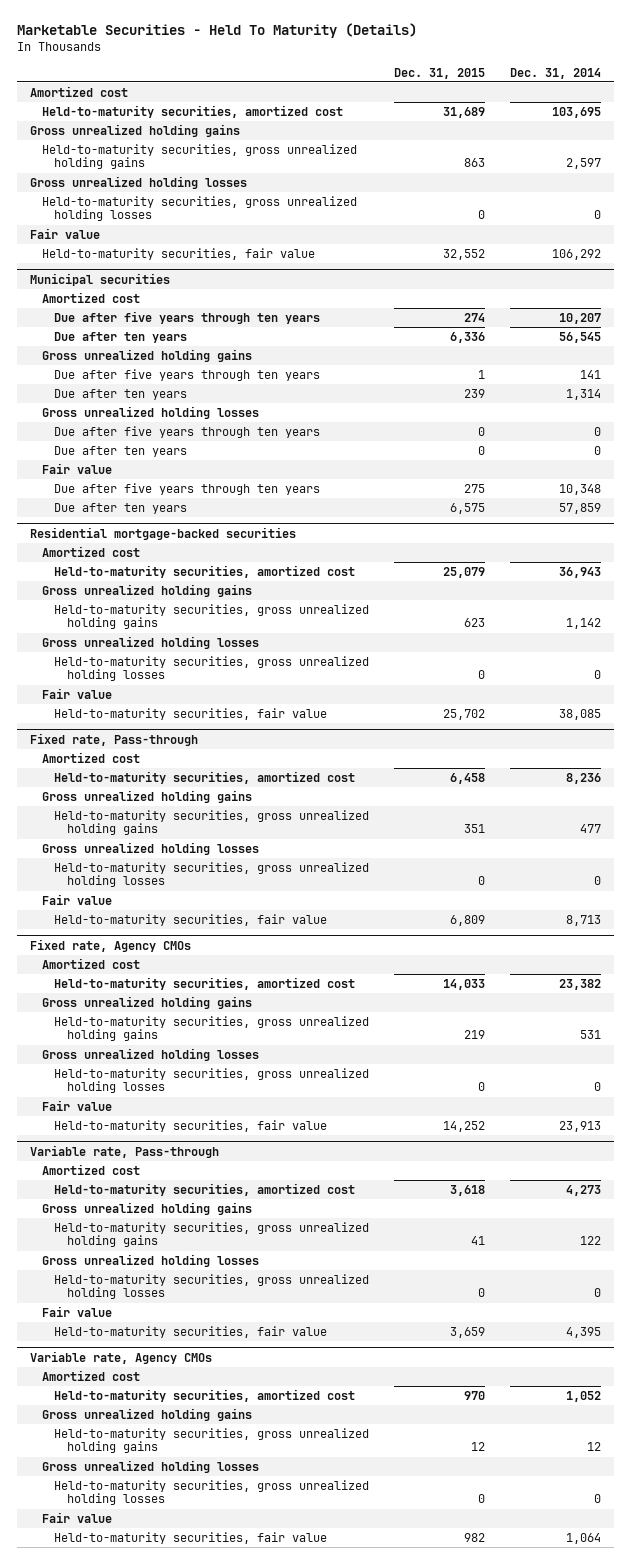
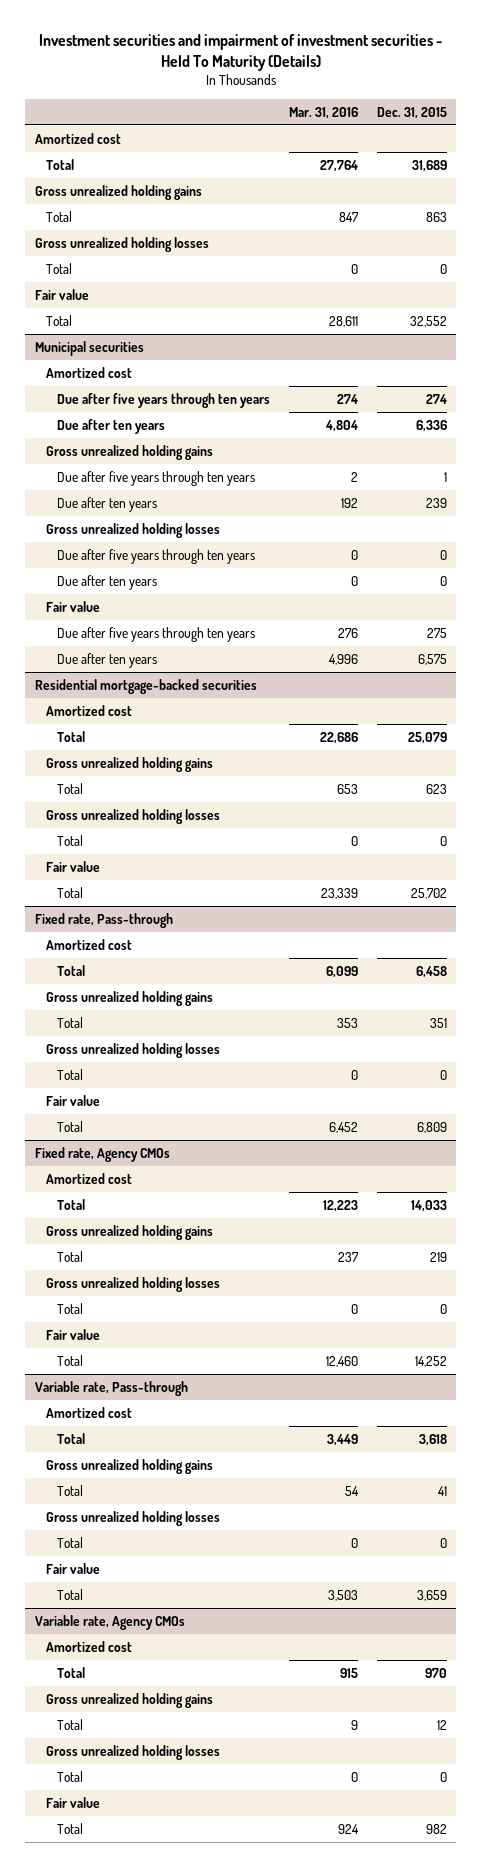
- Marketable Securities - Held To Maturity (Details)
+ Investment securities and impairment of investment securities - Held To Maturity (Details)
- | Dec. 31, 2015 | Dec. 31, 2014
+ | Mar. 31, 2016 | Dec. 31, 2015
- Held-to-maturity securities, amortized cost | 31,689 | 103,695
+ Total | 27,764 | 31,689
- Held-to-maturity securities, gross unrealized holding gains | 863 | 2,597
+ Total | 847 | 863
- Held-to-maturity securities, gross unrealized holding losses | 0 | 0
+ Total | 0 | 0
- Held-to-maturity securities, fair value | 32,552 | 106,292
+ Total | 28,611 | 32,552
@ Residential mortgage-backed securities
- Held-to-maturity securities, amortized cost | 25,079 | 36,943
+ Total | 22,686 | 25,079
- Held-to-maturity securities, gross unrealized holding gains | 623 | 1,142
+ Total | 653 | 623
- Held-to-maturity securities, gross unrealized holding losses | 0 | 0
+ Total | 0 | 0
- Held-to-maturity securities, fair value | 25,702 | 38,085
+ Total | 23,339 | 25,702
@ Fixed rate, Pass-through
- Held-to-maturity securities, amortized cost | 6,458 | 8,236
+ Total | 6,099 | 6,458
- Held-to-maturity securities, gross unrealized holding gains | 351 | 477
+ Total | 353 | 351
- Held-to-maturity securities, gross unrealized holding losses | 0 | 0
+ Total | 0 | 0
- Held-to-maturity securities, fair value | 6,809 | 8,713
+ Total | 6,452 | 6,809
@ Fixed rate, Agency CMOs
- Held-to-maturity securities, amortized cost | 14,033 | 23,382
+ Total | 12,223 | 14,033
- Held-to-maturity securities, gross unrealized holding gains | 219 | 531
+ Total | 237 | 219
- Held-to-maturity securities, gross unrealized holding losses | 0 | 0
+ Total | 0 | 0
- Held-to-maturity securities, fair value | 14,252 | 23,913
+ Total | 12,460 | 14,252
@ Variable rate, Pass-through
- Held-to-maturity securities, amortized cost | 3,618 | 4,273
+ Total | 3,449 | 3,618
- Held-to-maturity securities, gross unrealized holding gains | 41 | 122
+ Total | 54 | 41
- Held-to-maturity securities, gross unrealized holding losses | 0 | 0
+ Total | 0 | 0
- Held-to-maturity securities, fair value | 3,659 | 4,395
+ Total | 3,503 | 3,659
@ Variable rate, Agency CMOs
- Held-to-maturity securities, amortized cost | 970 | 1,052
+ Total | 915 | 970
- Held-to-maturity securities, gross unrealized holding gains | 12 | 12
+ Total | 9 | 12
- Held-to-maturity securities, gross unrealized holding losses | 0 | 0
+ Total | 0 | 0
- Held-to-maturity securities, fair value | 982 | 1,064
+ Total | 924 | 982

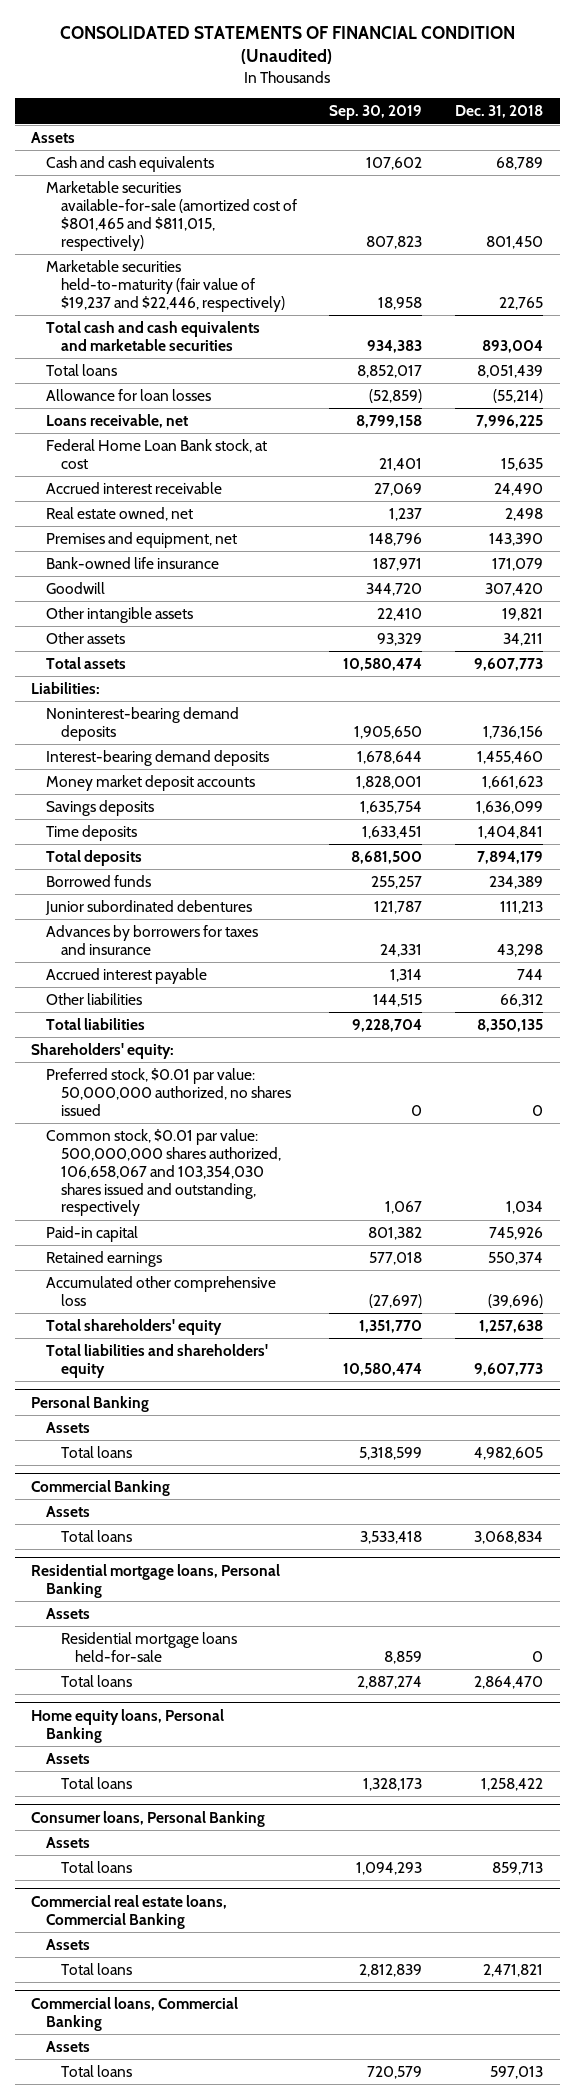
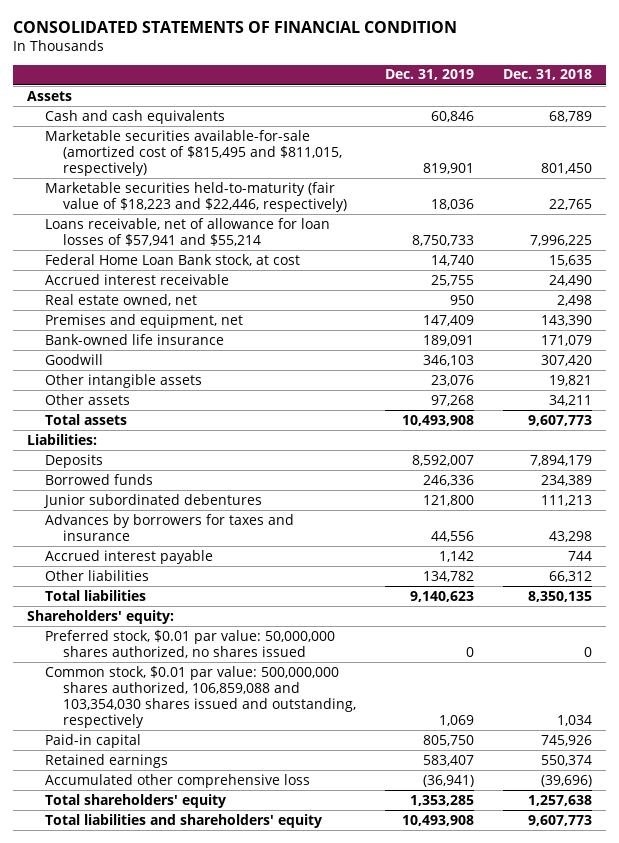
- CONSOLIDATED STATEMENTS OF FINANCIAL CONDITION (Unaudited)
+ CONSOLIDATED STATEMENTS OF FINANCIAL CONDITION
- | Sep. 30, 2019 | Dec. 31, 2018
+ | Dec. 31, 2019 | Dec. 31, 2018
- Marketable securities available-for-sale (amortized cost of $801,465 and $811,015, respectively) | 807,823 | 801,450
- Marketable securities held-to-maturity (fair value of $19,237 and $22,446, respectively) | 18,958 | 22,765
- Total cash and cash equivalents and marketable securities | 934,383 | 893,004
- Total loans | 8,852,017 | 8,051,439
- Allowance for loan losses | (52,859) | (55,214)
- Loans receivable, net | 8,799,158 | 7,996,225
+ Marketable securities available-for-sale (amortized cost of $815,495 and $811,015, respectively) | 819,901 | 801,450
+ Marketable securities held-to-maturity (fair value of $18,223 and $22,446, respectively) | 18,036 | 22,765
+ Loans receivable, net of allowance for loan losses of $57,941 and $55,214 | 8,750,733 | 7,996,225
- Noninterest-bearing demand deposits | 1,905,650 | 1,736,156
- Interest-bearing demand deposits | 1,678,644 | 1,455,460
- Money market deposit accounts | 1,828,001 | 1,661,623
- Savings deposits | 1,635,754 | 1,636,099
- Time deposits | 1,633,451 | 1,404,841
- Total deposits | 8,681,500 | 7,894,179
+ Deposits | 8,592,007 | 7,894,179
- Preferred stock, $0.01 par value: 50,000,000 authorized, no shares issued | 0 | 0
- Common stock, $0.01 par value: 500,000,000 shares authorized, 106,658,067 and 103,354,030 shares issued and outstanding, respectively | 1,067 | 1,034
+ Preferred stock, $0.01 par value: 50,000,000 shares authorized, no shares issued | 0 | 0
+ Common stock, $0.01 par value: 500,000,000 shares authorized, 106,859,088 and 103,354,030 shares issued and outstanding, respectively | 1,069 | 1,034
- Personal Banking
- Assets
- Total loans | 5,318,599 | 4,982,605
- Commercial Banking
- Assets
- Total loans | 3,533,418 | 3,068,834
- Residential mortgage loans, Personal Banking
- Assets
- Residential mortgage loans held-for-sale | 8,859 | 0
- Total loans | 2,887,274 | 2,864,470
- Home equity loans, Personal Banking
- Assets
- Total loans | 1,328,173 | 1,258,422
- Consumer loans, Personal Banking
- Assets
- Total loans | 1,094,293 | 859,713
- Commercial real estate loans, Commercial Banking
- Assets
- Total loans | 2,812,839 | 2,471,821
- Commercial loans, Commercial Banking
- Assets
- Total loans | 720,579 | 597,013

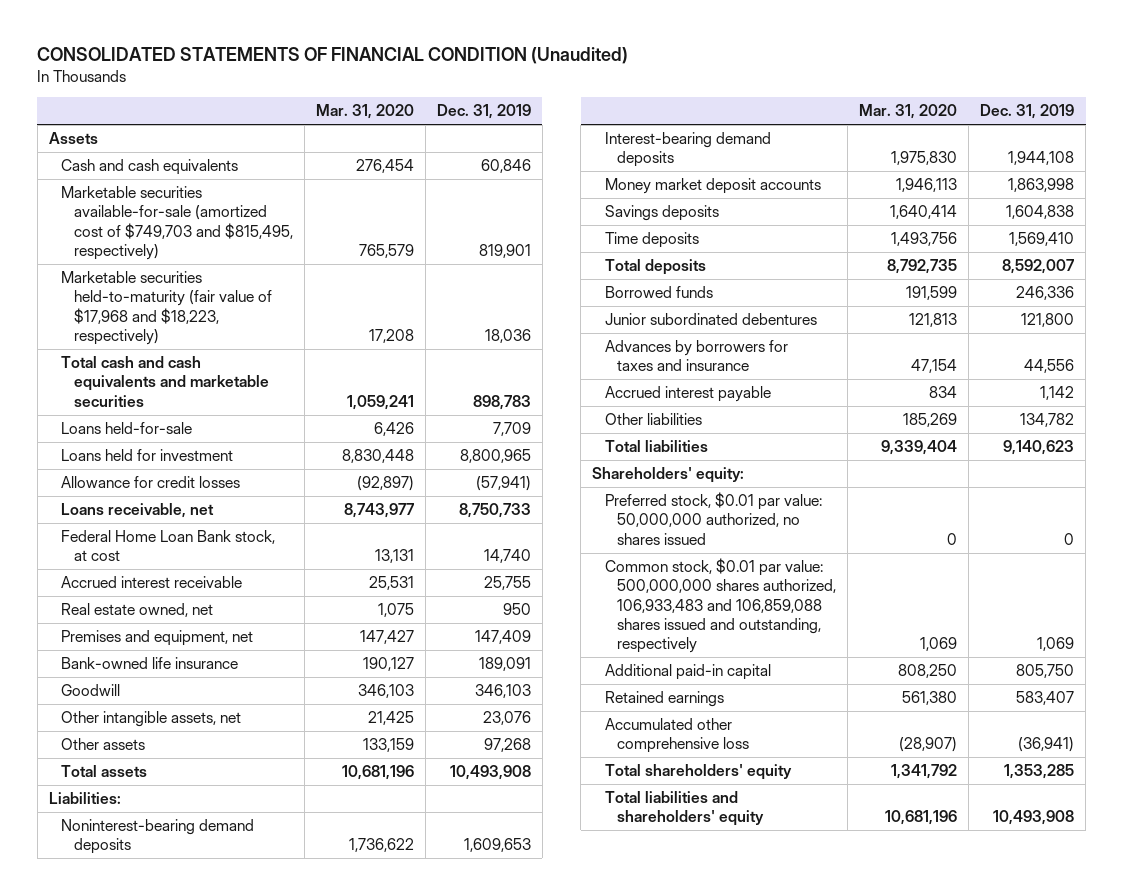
- CONSOLIDATED STATEMENTS OF FINANCIAL CONDITION
+ CONSOLIDATED STATEMENTS OF FINANCIAL CONDITION (Unaudited)
- | Dec. 31, 2019 | Dec. 31, 2018
+ | Mar. 31, 2020 | Dec. 31, 2019
- Marketable securities available-for-sale (amortized cost of $815,495 and $811,015, respectively) | 819,901 | 801,450
- Marketable securities held-to-maturity (fair value of $18,223 and $22,446, respectively) | 18,036 | 22,765
- Loans receivable, net of allowance for loan losses of $57,941 and $55,214 | 8,750,733 | 7,996,225
+ Marketable securities available-for-sale (amortized cost of $749,703 and $815,495, respectively) | 765,579 | 819,901
+ Marketable securities held-to-maturity (fair value of $17,968 and $18,223, respectively) | 17,208 | 18,036
+ Total cash and cash equivalents and marketable securities | 1,059,241 | 898,783
+ Loans held-for-sale | 6,426 | 7,709
+ Loans held for investment | 8,830,448 | 8,800,965
+ Allowance for credit losses | (92,897) | (57,941)
+ Loans receivable, net | 8,743,977 | 8,750,733
- Other intangible assets | 23,076 | 19,821
+ Other intangible assets, net | 21,425 | 23,076
- Deposits | 8,592,007 | 7,894,179
+ Noninterest-bearing demand deposits | 1,736,622 | 1,609,653
+ Interest-bearing demand deposits | 1,975,830 | 1,944,108
+ Money market deposit accounts | 1,946,113 | 1,863,998
+ Savings deposits | 1,640,414 | 1,604,838
+ Time deposits | 1,493,756 | 1,569,410
+ Total deposits | 8,792,735 | 8,592,007
- Preferred stock, $0.01 par value: 50,000,000 shares authorized, no shares issued | 0 | 0
- Common stock, $0.01 par value: 500,000,000 shares authorized, 106,859,088 and 103,354,030 shares issued and outstanding, respectively | 1,069 | 1,034
- Paid-in capital | 805,750 | 745,926
+ Preferred stock, $0.01 par value: 50,000,000 authorized, no shares issued | 0 | 0
+ Common stock, $0.01 par value: 500,000,000 shares authorized, 106,933,483 and 106,859,088 shares issued and outstanding, respectively | 1,069 | 1,069
+ Additional paid-in capital | 808,250 | 805,750

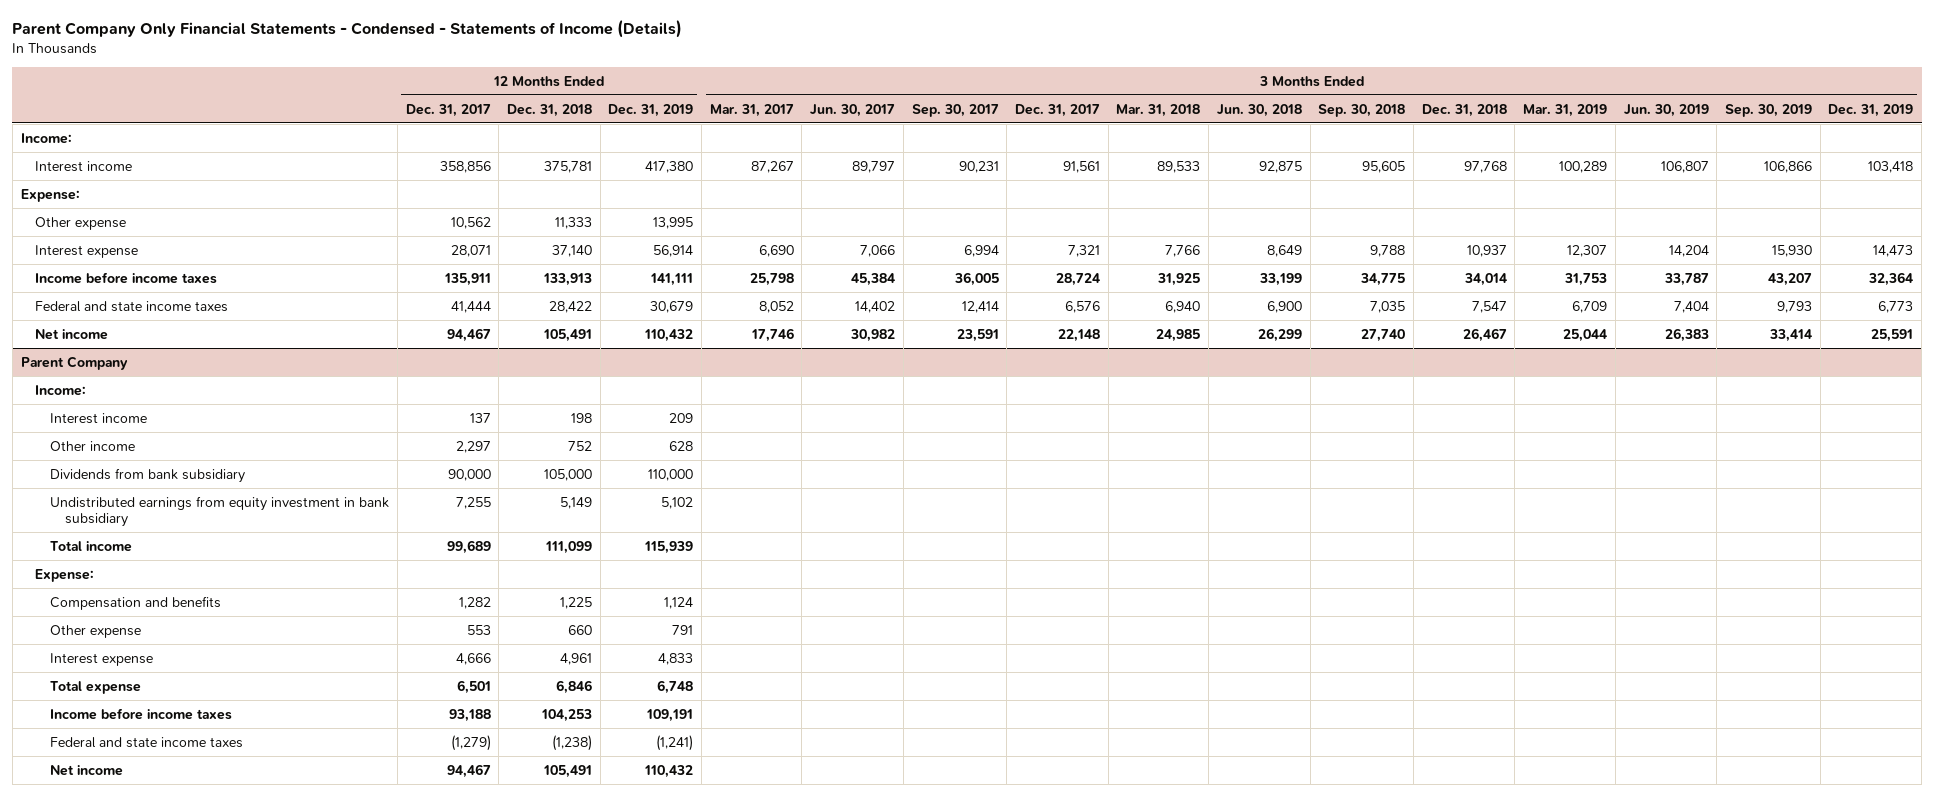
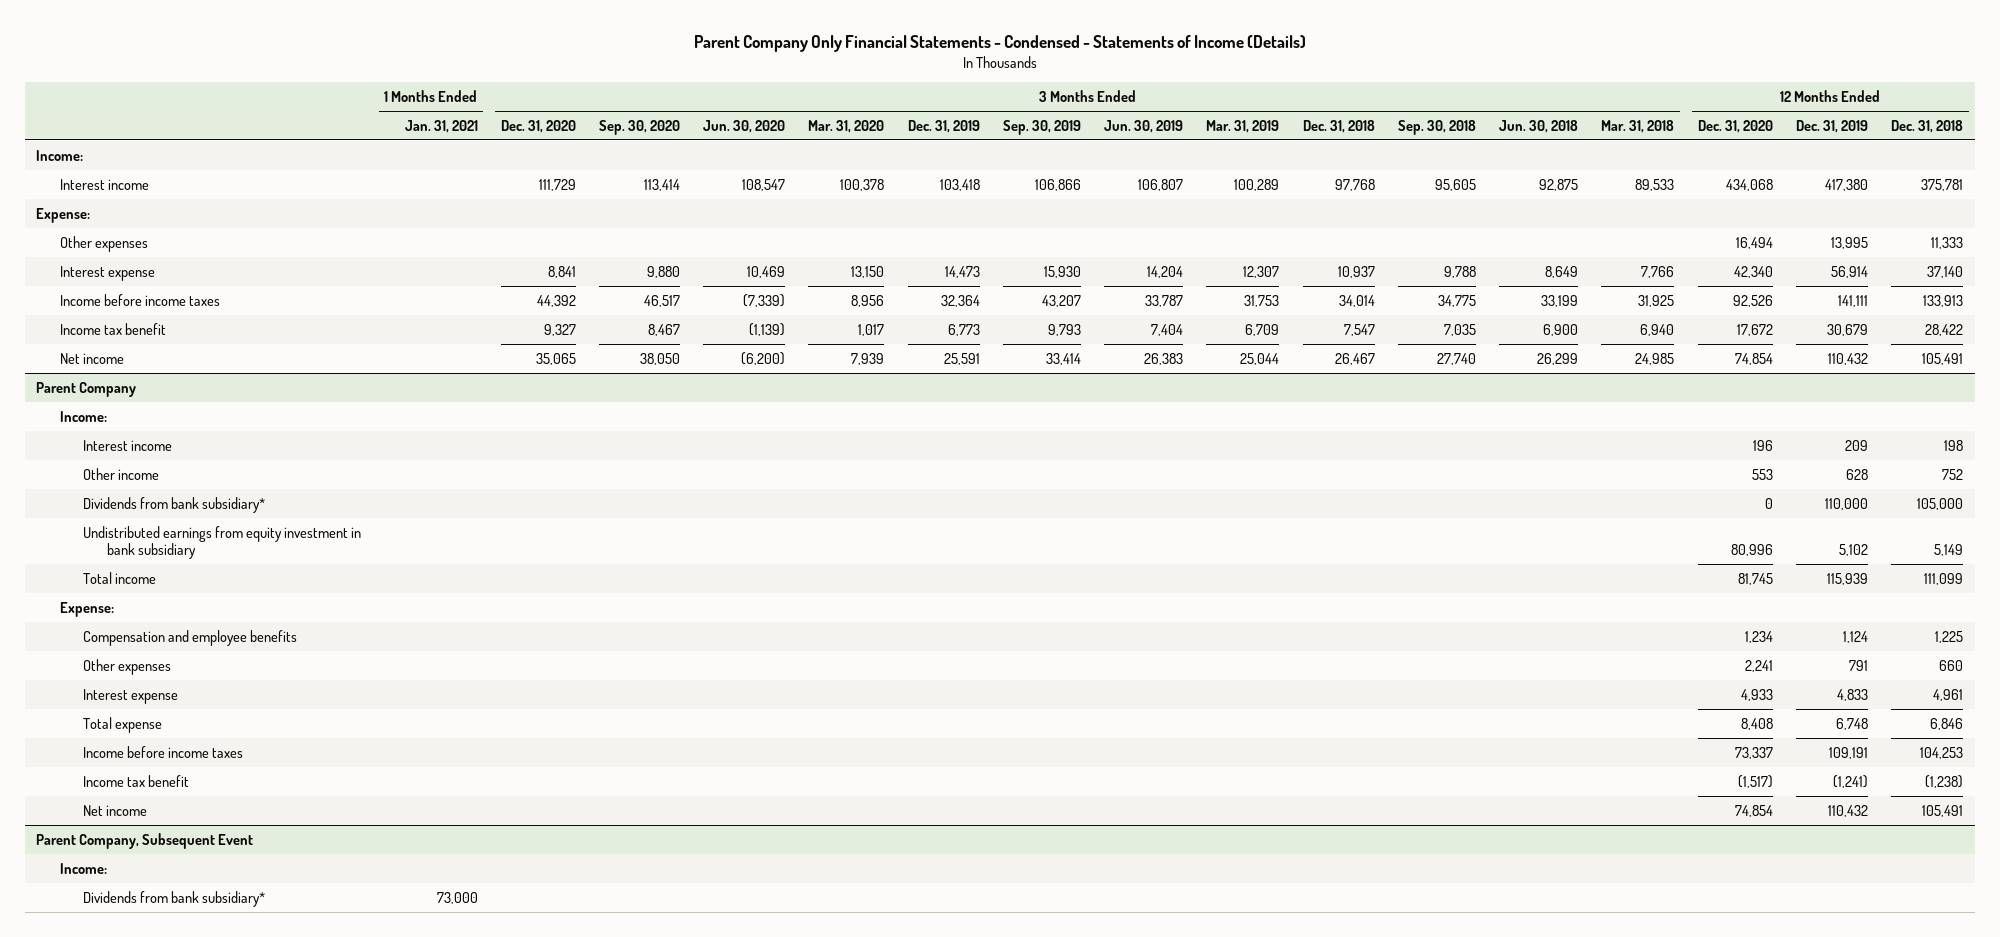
- | 12 Months Ended Dec. 31, 2017 | 12 Months Ended Dec. 31, 2018 | 12 Months Ended Dec. 31, 2019 | 3 Months Ended Mar. 31, 2017 | 3 Months Ended Jun. 30, 2017 | 3 Months Ended Sep. 30, 2017 | 3 Months Ended Dec. 31, 2017 | 3 Months Ended Mar. 31, 2018 | 3 Months Ended Jun. 30, 2018 | 3 Months Ended Sep. 30, 2018 | 3 Months Ended Dec. 31, 2018 | 3 Months Ended Mar. 31, 2019 | 3 Months Ended Jun. 30, 2019 | 3 Months Ended Sep. 30, 2019 | 3 Months Ended Dec. 31, 2019
+ | 1 Months Ended Jan. 31, 2021 | 3 Months Ended Dec. 31, 2020 | 3 Months Ended Sep. 30, 2020 | 3 Months Ended Jun. 30, 2020 | 3 Months Ended Mar. 31, 2020 | 3 Months Ended Dec. 31, 2019 | 3 Months Ended Sep. 30, 2019 | 3 Months Ended Jun. 30, 2019 | 3 Months Ended Mar. 31, 2019 | 3 Months Ended Dec. 31, 2018 | 3 Months Ended Sep. 30, 2018 | 3 Months Ended Jun. 30, 2018 | 3 Months Ended Mar. 31, 2018 | 12 Months Ended Dec. 31, 2020 | 12 Months Ended Dec. 31, 2019 | 12 Months Ended Dec. 31, 2018
- Other expense | 10,562 | 11,333 | 13,995 | | | | | | | | | | | |
+ Other expenses | | | | | | | | | | | | | | 16,494 | 13,995 | 11,333
- Federal and state income taxes | 41,444 | 28,422 | 30,679 | 8,052 | 14,402 | 12,414 | 6,576 | 6,940 | 6,900 | 7,035 | 7,547 | 6,709 | 7,404 | 9,793 | 6,773
+ Income tax benefit | | 9,327 | 8,467 | (1,139) | 1,017 | 6,773 | 9,793 | 7,404 | 6,709 | 7,547 | 7,035 | 6,900 | 6,940 | 17,672 | 30,679 | 28,422
@ Parent Company
- Dividends from bank subsidiary | 90,000 | 105,000 | 110,000 | | | | | | | | | | | |
+ Dividends from bank subsidiary* | | | | | | | | | | | | | | 0 | 110,000 | 105,000
- Compensation and benefits | 1,282 | 1,225 | 1,124 | | | | | | | | | | | |
- Other expense | 553 | 660 | 791 | | | | | | | | | | | |
+ Compensation and employee benefits | | | | | | | | | | | | | | 1,234 | 1,124 | 1,225
+ Other expenses | | | | | | | | | | | | | | 2,241 | 791 | 660
- Federal and state income taxes | (1,279) | (1,238) | (1,241) | | | | | | | | | | | |
+ Income tax benefit | | | | | | | | | | | | | | (1,517) | (1,241) | (1,238)
+ Parent Company, Subsequent Event
+ Income:
+ Dividends from bank subsidiary* | 73,000 | | | | | | | | | | | | | | |

